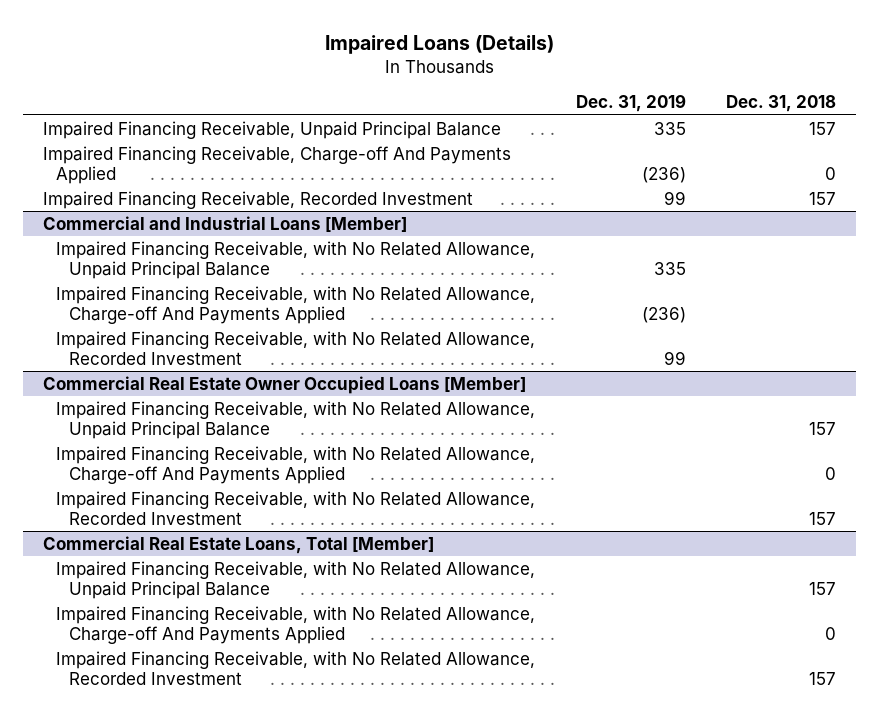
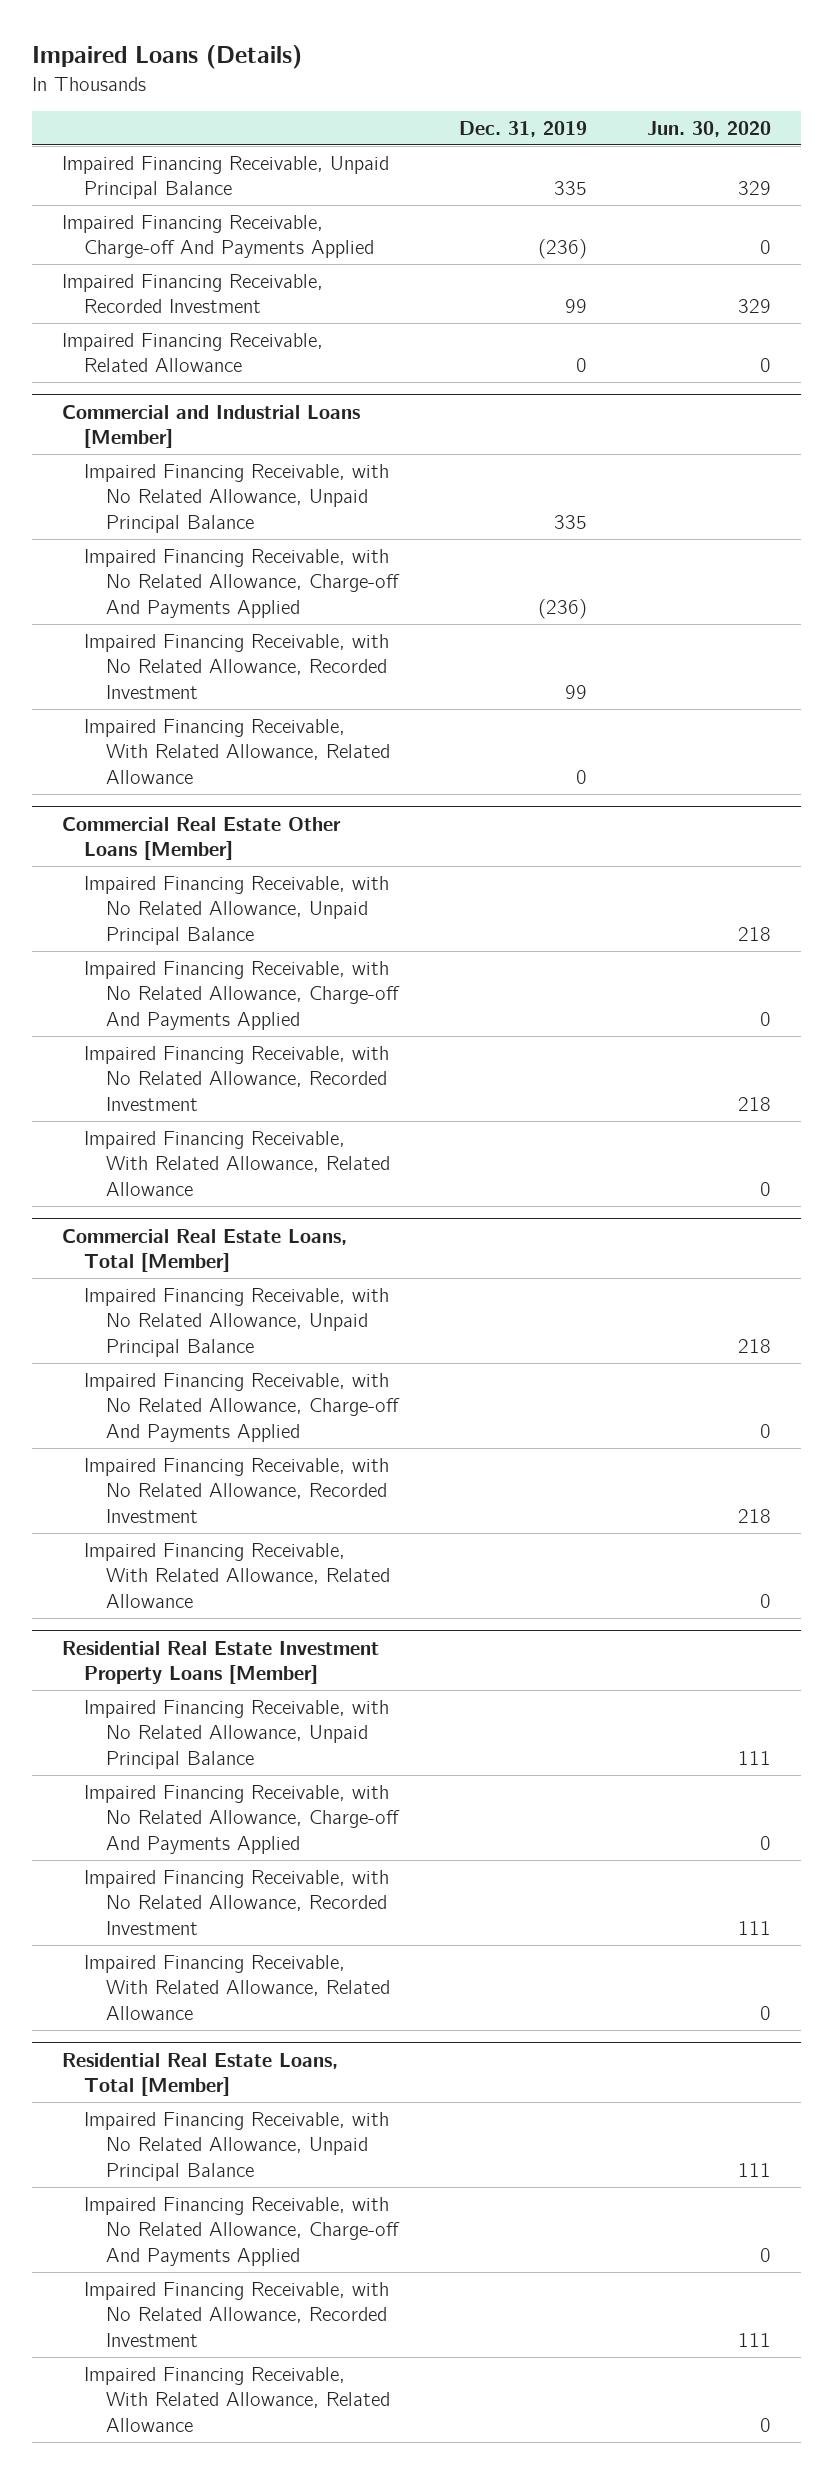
- | Dec. 31, 2019 | Dec. 31, 2018
+ | Dec. 31, 2019 | Jun. 30, 2020
+ Impaired Financing Receivable, Related Allowance | 0 | 0
- Commercial Real Estate Owner Occupied Loans [Member]
- Impaired Financing Receivable, with No Related Allowance, Unpaid Principal Balance | | 157
- Impaired Financing Receivable, with No Related Allowance, Charge-off And Payments Applied | | 0
- Impaired Financing Receivable, with No Related Allowance, Recorded Investment | | 157
@ Commercial and Industrial Loans [Member]
+ Impaired Financing Receivable, With Related Allowance, Related Allowance | 0 |
+ Commercial Real Estate Other Loans [Member]
+ Impaired Financing Receivable, with No Related Allowance, Unpaid Principal Balance | | 218
+ Impaired Financing Receivable, with No Related Allowance, Charge-off And Payments Applied | | 0
+ Impaired Financing Receivable, with No Related Allowance, Recorded Investment | | 218
+ Impaired Financing Receivable, With Related Allowance, Related Allowance | | 0
@ Commercial Real Estate Loans, Total [Member]
+ Impaired Financing Receivable, With Related Allowance, Related Allowance | | 0
+ Residential Real Estate Investment Property Loans [Member]
+ Impaired Financing Receivable, with No Related Allowance, Unpaid Principal Balance | | 111
+ Impaired Financing Receivable, with No Related Allowance, Charge-off And Payments Applied | | 0
+ Impaired Financing Receivable, with No Related Allowance, Recorded Investment | | 111
+ Impaired Financing Receivable, With Related Allowance, Related Allowance | | 0
+ Residential Real Estate Loans, Total [Member]
+ Impaired Financing Receivable, with No Related Allowance, Unpaid Principal Balance | | 111
+ Impaired Financing Receivable, with No Related Allowance, Charge-off And Payments Applied | | 0
+ Impaired Financing Receivable, with No Related Allowance, Recorded Investment | | 111
+ Impaired Financing Receivable, With Related Allowance, Related Allowance | | 0

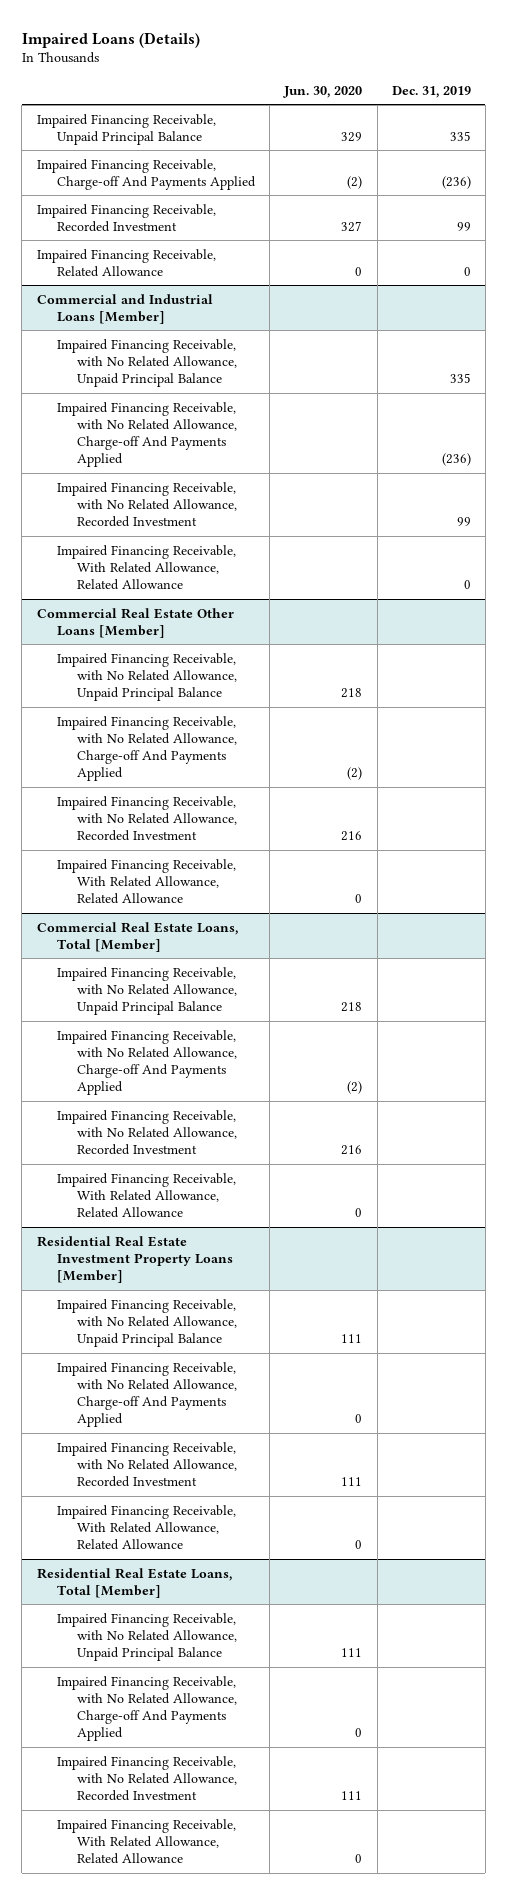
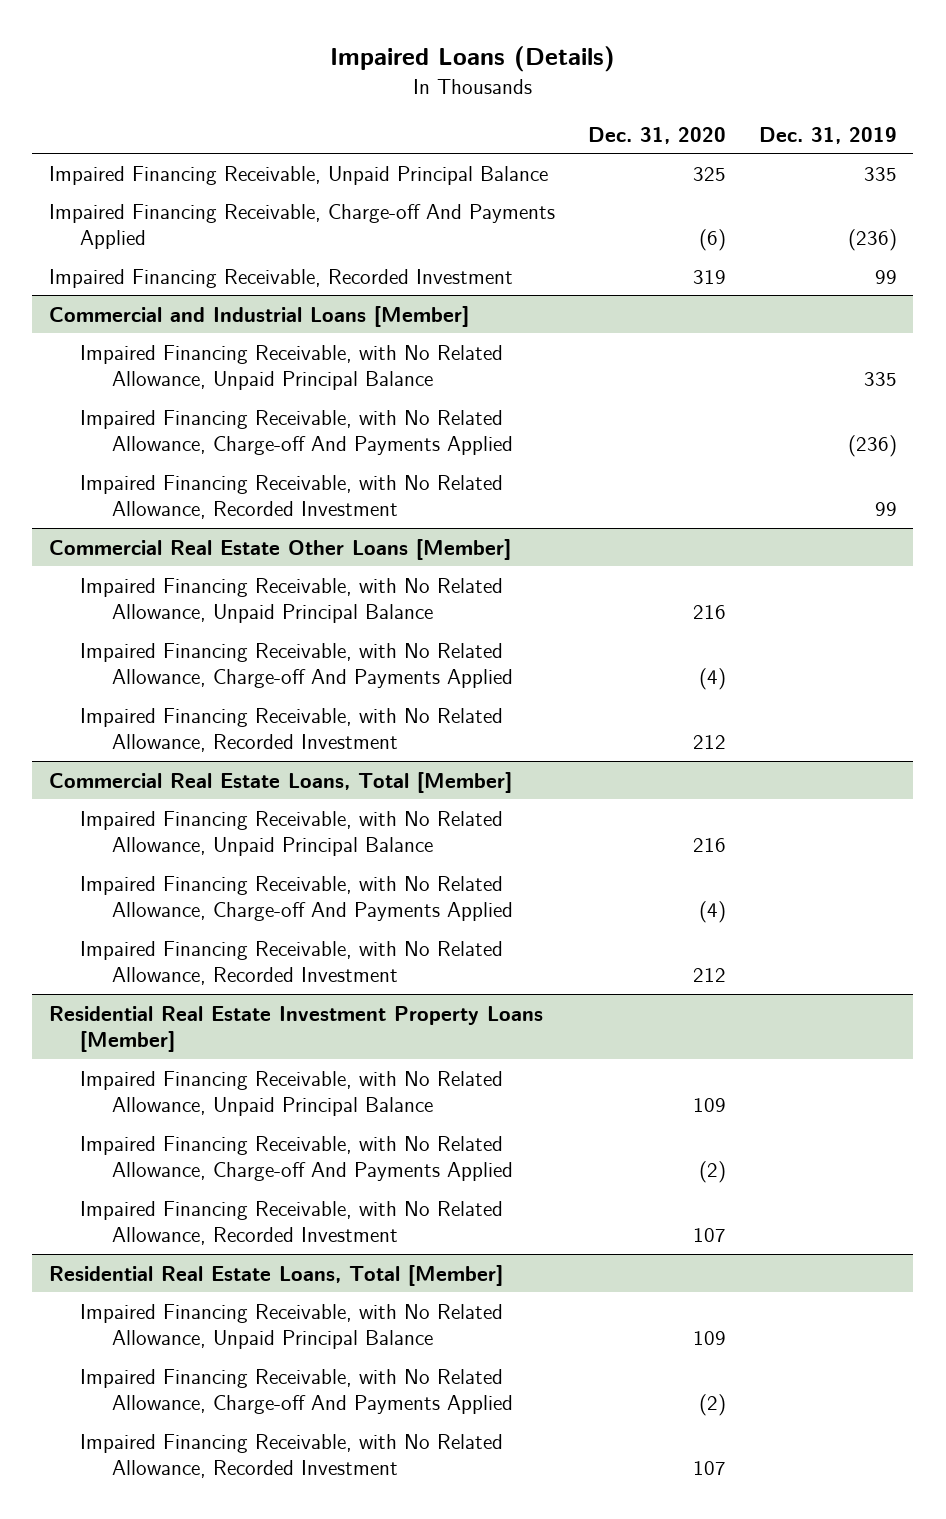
- | Jun. 30, 2020 | Dec. 31, 2019
+ | Dec. 31, 2020 | Dec. 31, 2019
- Impaired Financing Receivable, Related Allowance | 0 | 0
@ Commercial and Industrial Loans [Member]
- Impaired Financing Receivable, With Related Allowance, Related Allowance | | 0
@ Commercial Real Estate Other Loans [Member]
- Impaired Financing Receivable, With Related Allowance, Related Allowance | 0 |
@ Commercial Real Estate Loans, Total [Member]
- Impaired Financing Receivable, With Related Allowance, Related Allowance | 0 |
@ Residential Real Estate Investment Property Loans [Member]
- Impaired Financing Receivable, With Related Allowance, Related Allowance | 0 |
@ Residential Real Estate Loans, Total [Member]
- Impaired Financing Receivable, With Related Allowance, Related Allowance | 0 |

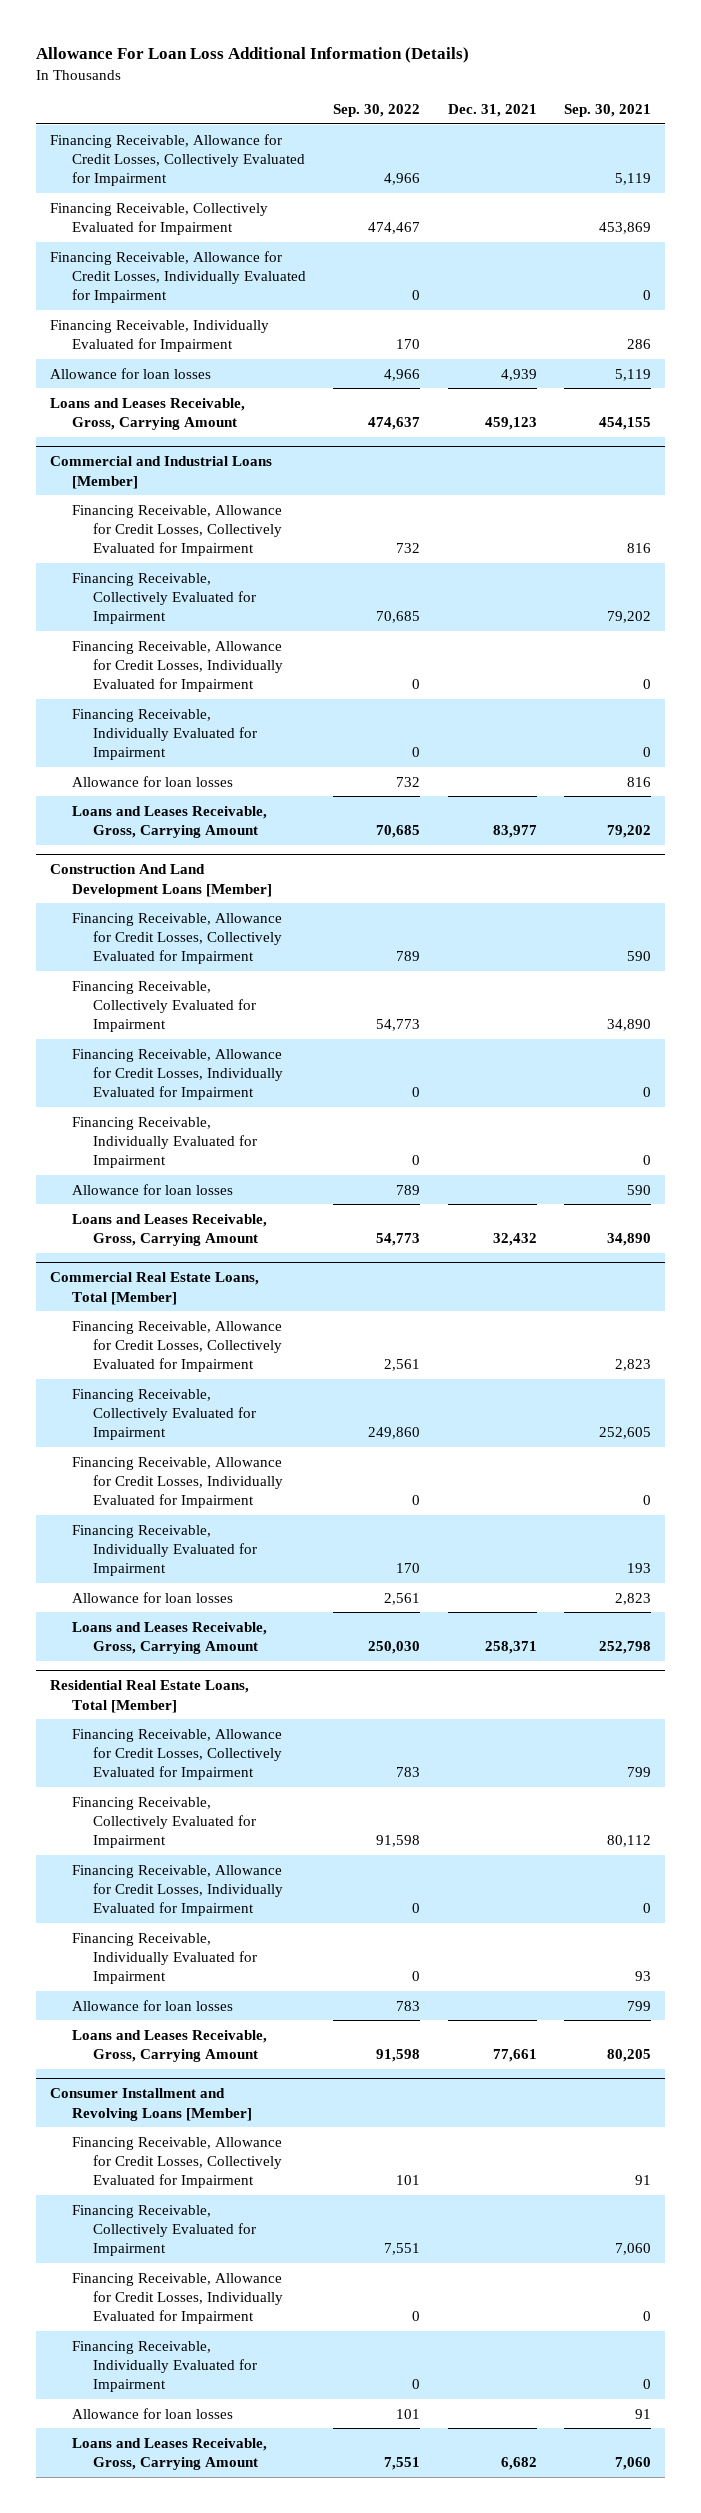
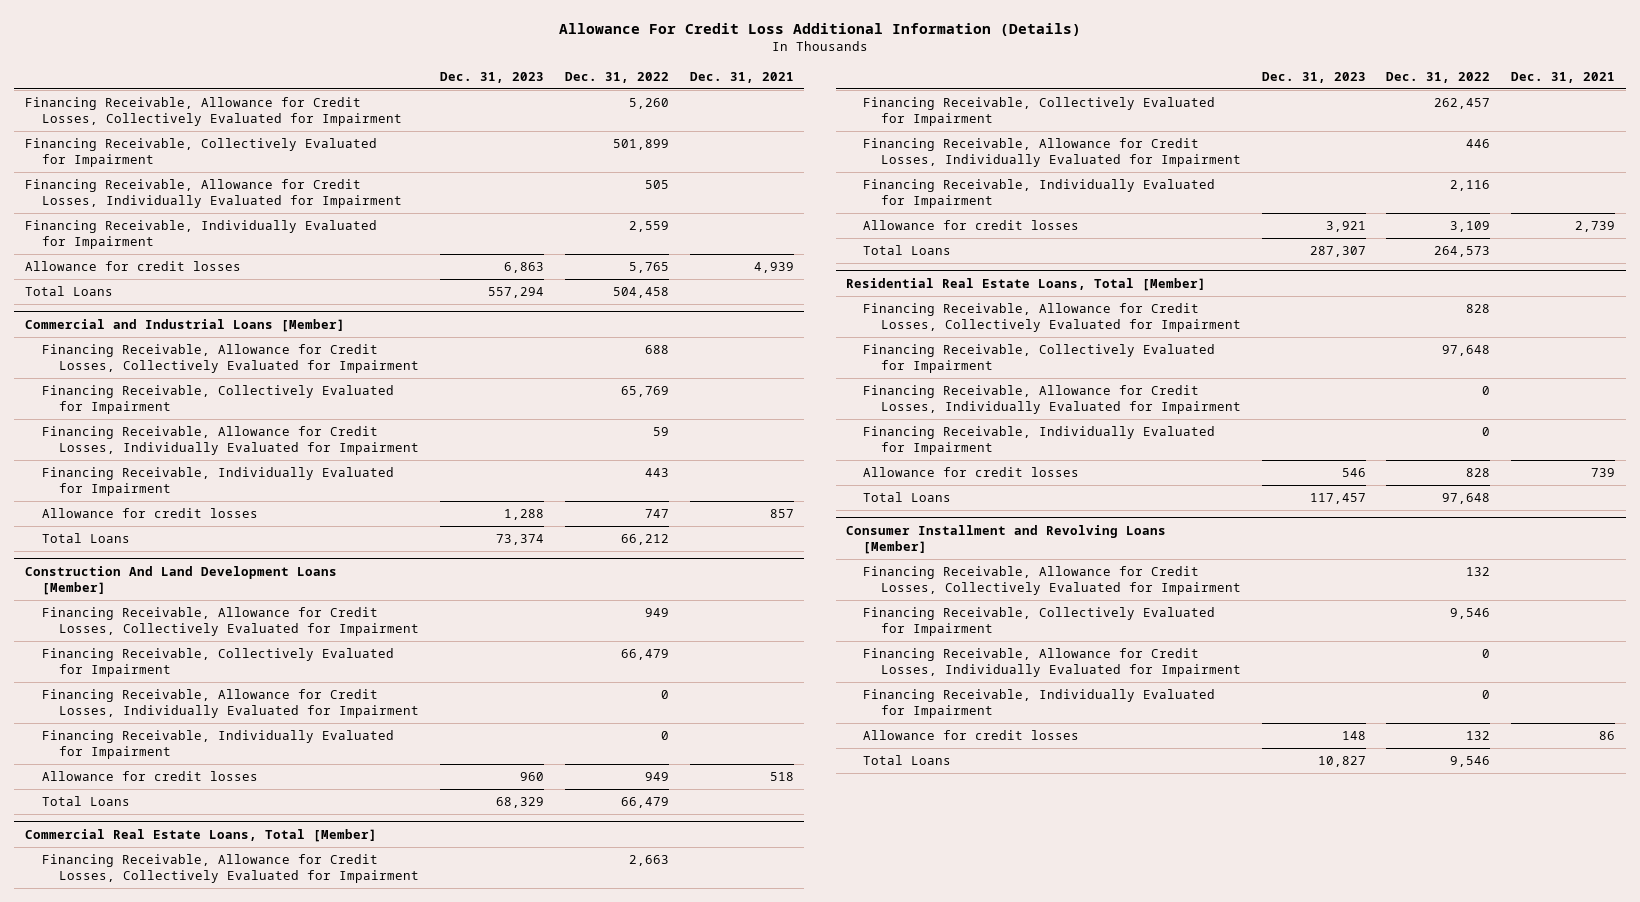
- Allowance For Loan Loss Additional Information (Details)
+ Allowance For Credit Loss Additional Information (Details)
- | Sep. 30, 2022 | Dec. 31, 2021 | Sep. 30, 2021
+ | Dec. 31, 2023 | Dec. 31, 2022 | Dec. 31, 2021
- Allowance for loan losses | 4,966 | 4,939 | 5,119
- Loans and Leases Receivable, Gross, Carrying Amount | 474,637 | 459,123 | 454,155
+ Allowance for credit losses | 6,863 | 5,765 | 4,939
+ Total Loans | 557,294 | 504,458 |
@ Commercial and Industrial Loans [Member]
- Allowance for loan losses | 732 | | 816
- Loans and Leases Receivable, Gross, Carrying Amount | 70,685 | 83,977 | 79,202
+ Allowance for credit losses | 1,288 | 747 | 857
+ Total Loans | 73,374 | 66,212 |
@ Construction And Land Development Loans [Member]
- Allowance for loan losses | 789 | | 590
- Loans and Leases Receivable, Gross, Carrying Amount | 54,773 | 32,432 | 34,890
+ Allowance for credit losses | 960 | 949 | 518
+ Total Loans | 68,329 | 66,479 |
@ Commercial Real Estate Loans, Total [Member]
- Allowance for loan losses | 2,561 | | 2,823
- Loans and Leases Receivable, Gross, Carrying Amount | 250,030 | 258,371 | 252,798
+ Allowance for credit losses | 3,921 | 3,109 | 2,739
+ Total Loans | 287,307 | 264,573 |
@ Residential Real Estate Loans, Total [Member]
- Allowance for loan losses | 783 | | 799
- Loans and Leases Receivable, Gross, Carrying Amount | 91,598 | 77,661 | 80,205
+ Allowance for credit losses | 546 | 828 | 739
+ Total Loans | 117,457 | 97,648 |
@ Consumer Installment and Revolving Loans [Member]
- Allowance for loan losses | 101 | | 91
- Loans and Leases Receivable, Gross, Carrying Amount | 7,551 | 6,682 | 7,060
+ Allowance for credit losses | 148 | 132 | 86
+ Total Loans | 10,827 | 9,546 |

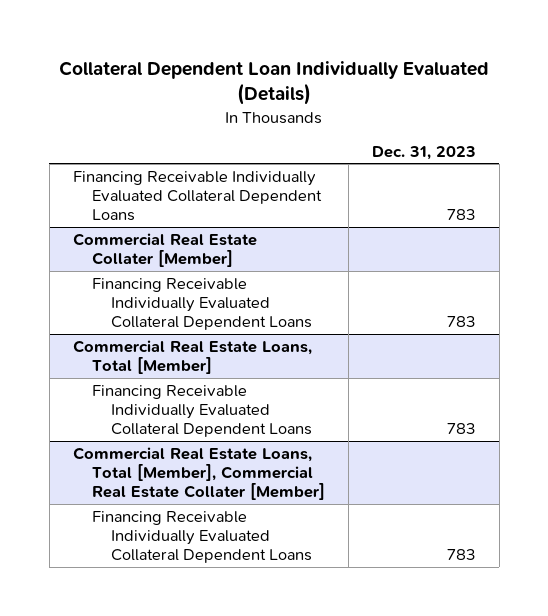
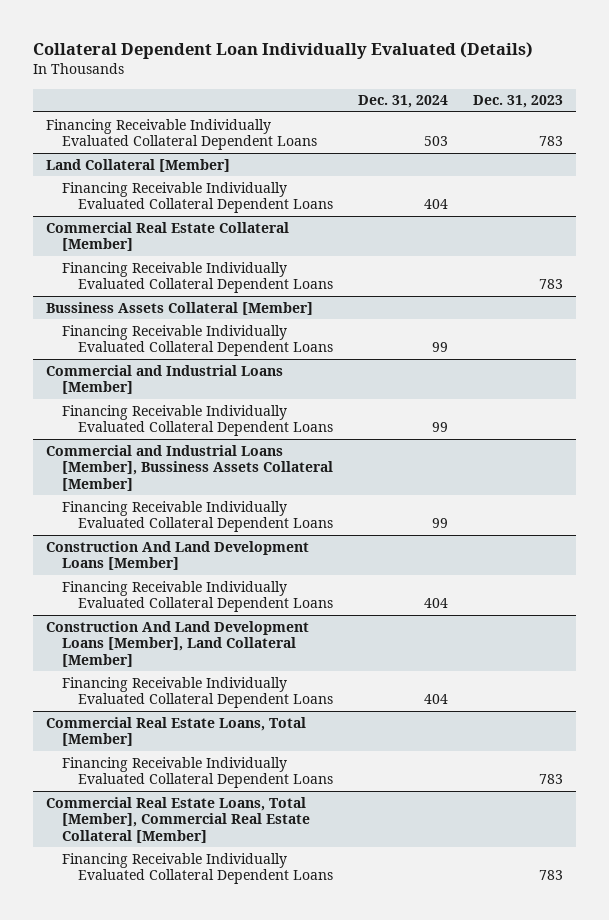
- | Dec. 31, 2023
+ | Dec. 31, 2024 | Dec. 31, 2023
- Commercial Real Estate Collater [Member]
+ Land Collateral [Member]
+ Financing Receivable Individually Evaluated Collateral Dependent Loans | 404 |
+ Commercial Real Estate Collateral [Member]
+ Bussiness Assets Collateral [Member]
+ Financing Receivable Individually Evaluated Collateral Dependent Loans | 99 |
+ Commercial and Industrial Loans [Member]
+ Financing Receivable Individually Evaluated Collateral Dependent Loans | 99 |
+ Commercial and Industrial Loans [Member], Bussiness Assets Collateral [Member]
+ Financing Receivable Individually Evaluated Collateral Dependent Loans | 99 |
+ Construction And Land Development Loans [Member]
+ Financing Receivable Individually Evaluated Collateral Dependent Loans | 404 |
+ Construction And Land Development Loans [Member], Land Collateral [Member]
+ Financing Receivable Individually Evaluated Collateral Dependent Loans | 404 |
- Commercial Real Estate Loans, Total [Member], Commercial Real Estate Collater [Member]
+ Commercial Real Estate Loans, Total [Member], Commercial Real Estate Collateral [Member]

